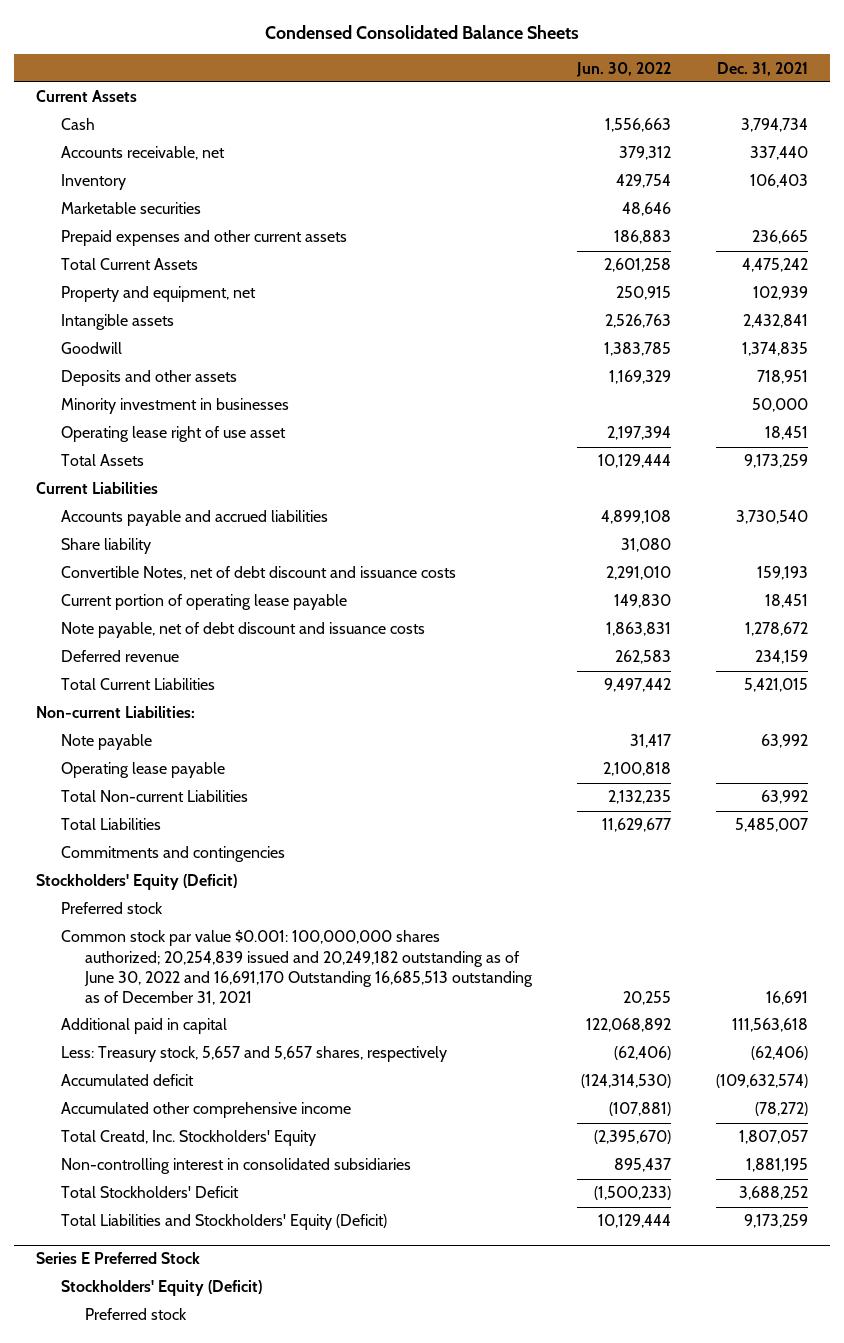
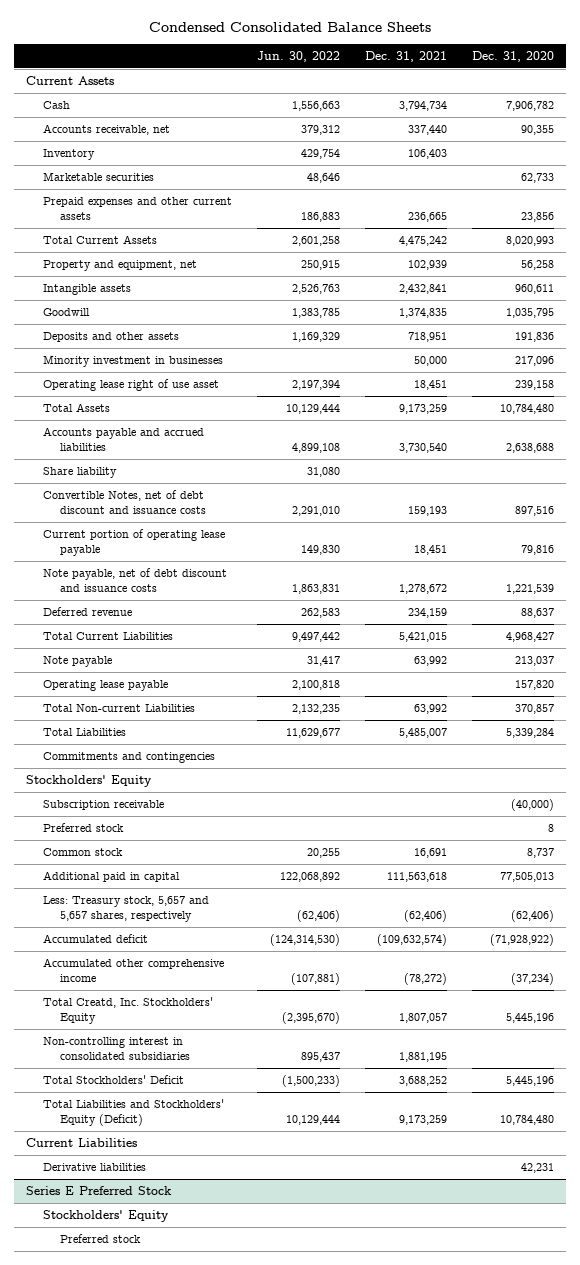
- | Jun. 30, 2022 | Dec. 31, 2021
+ | Jun. 30, 2022 | Dec. 31, 2021 | Dec. 31, 2020
- Non-current Liabilities:
- Stockholders' Equity (Deficit)
+ Stockholders' Equity
+ Subscription receivable | | | (40,000)
- Common stock par value $0.001: 100,000,000 shares authorized; 20,254,839 issued and 20,249,182 outstanding as of June 30, 2022 and 16,691,170 Outstanding 16,685,513 outstanding as of December 31, 2021 | 20,255 | 16,691
+ Common stock | 20,255 | 16,691 | 8,737
moved down: Current Liabilities
+ Derivative liabilities | | | 42,231
@ Series E Preferred Stock
- Stockholders' Equity (Deficit)
+ Stockholders' Equity

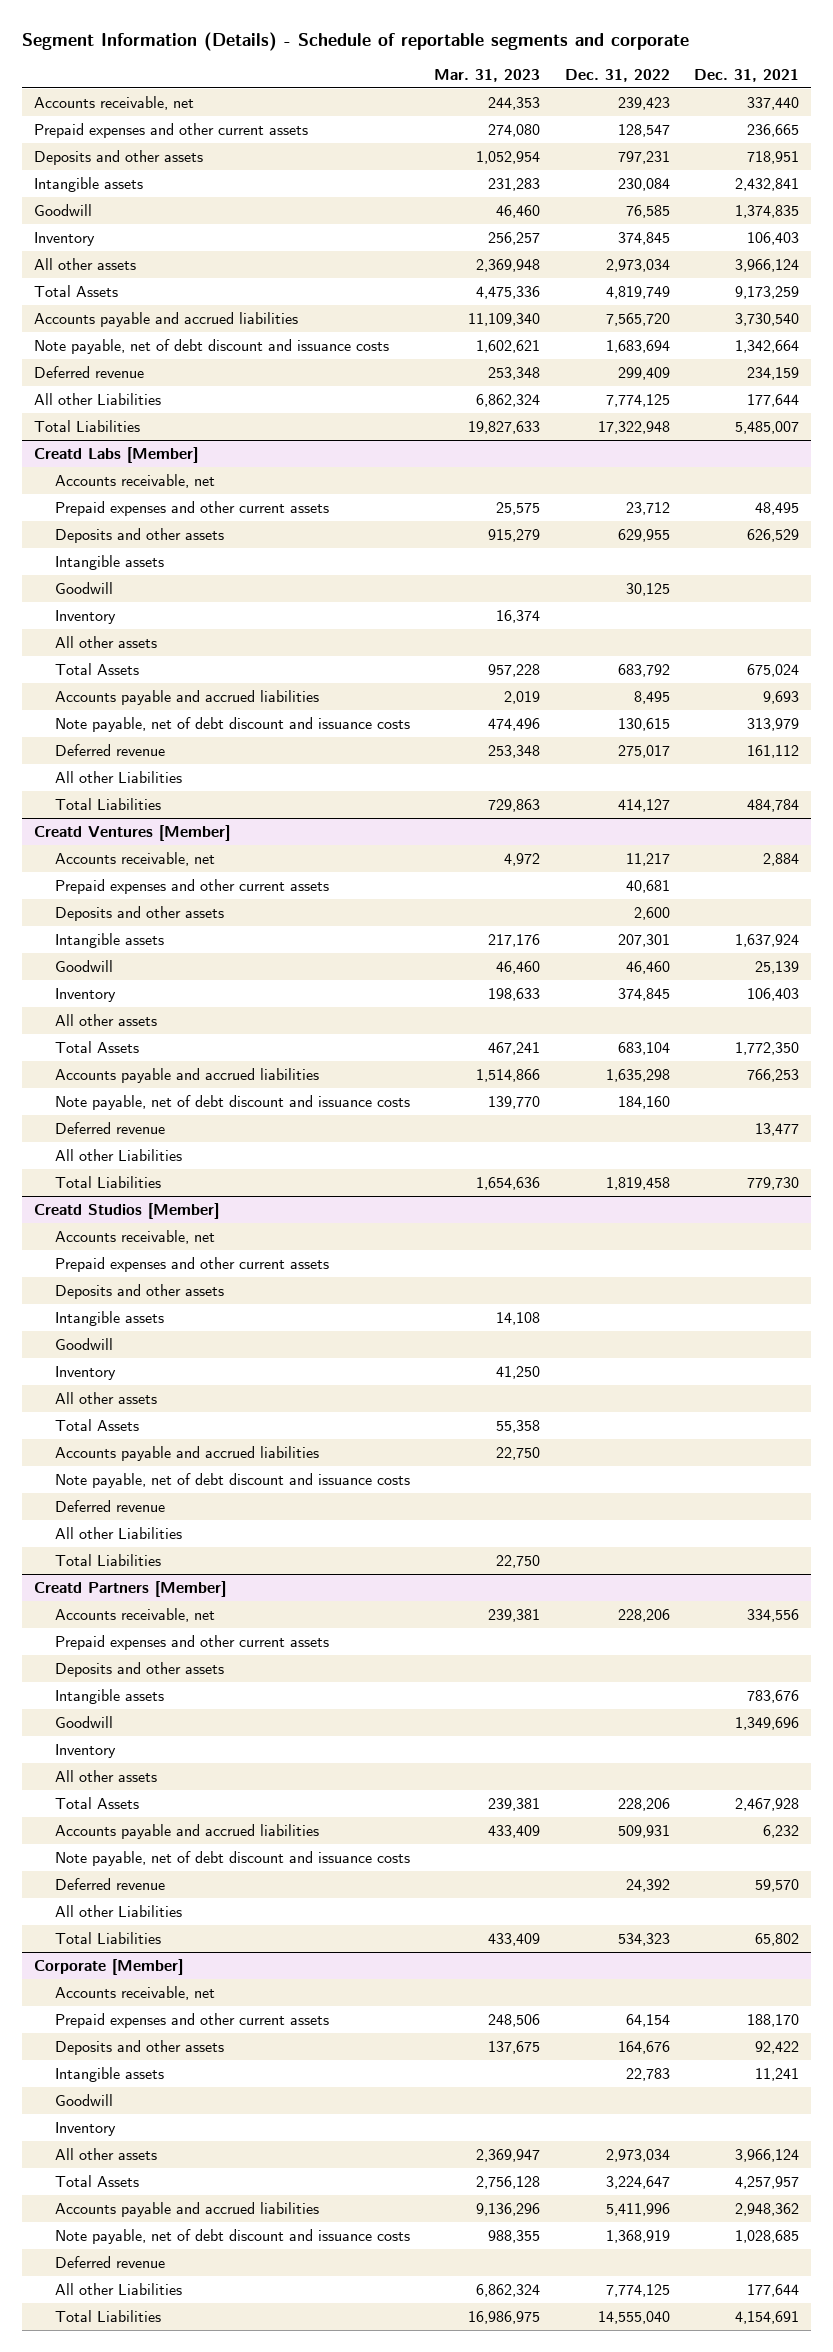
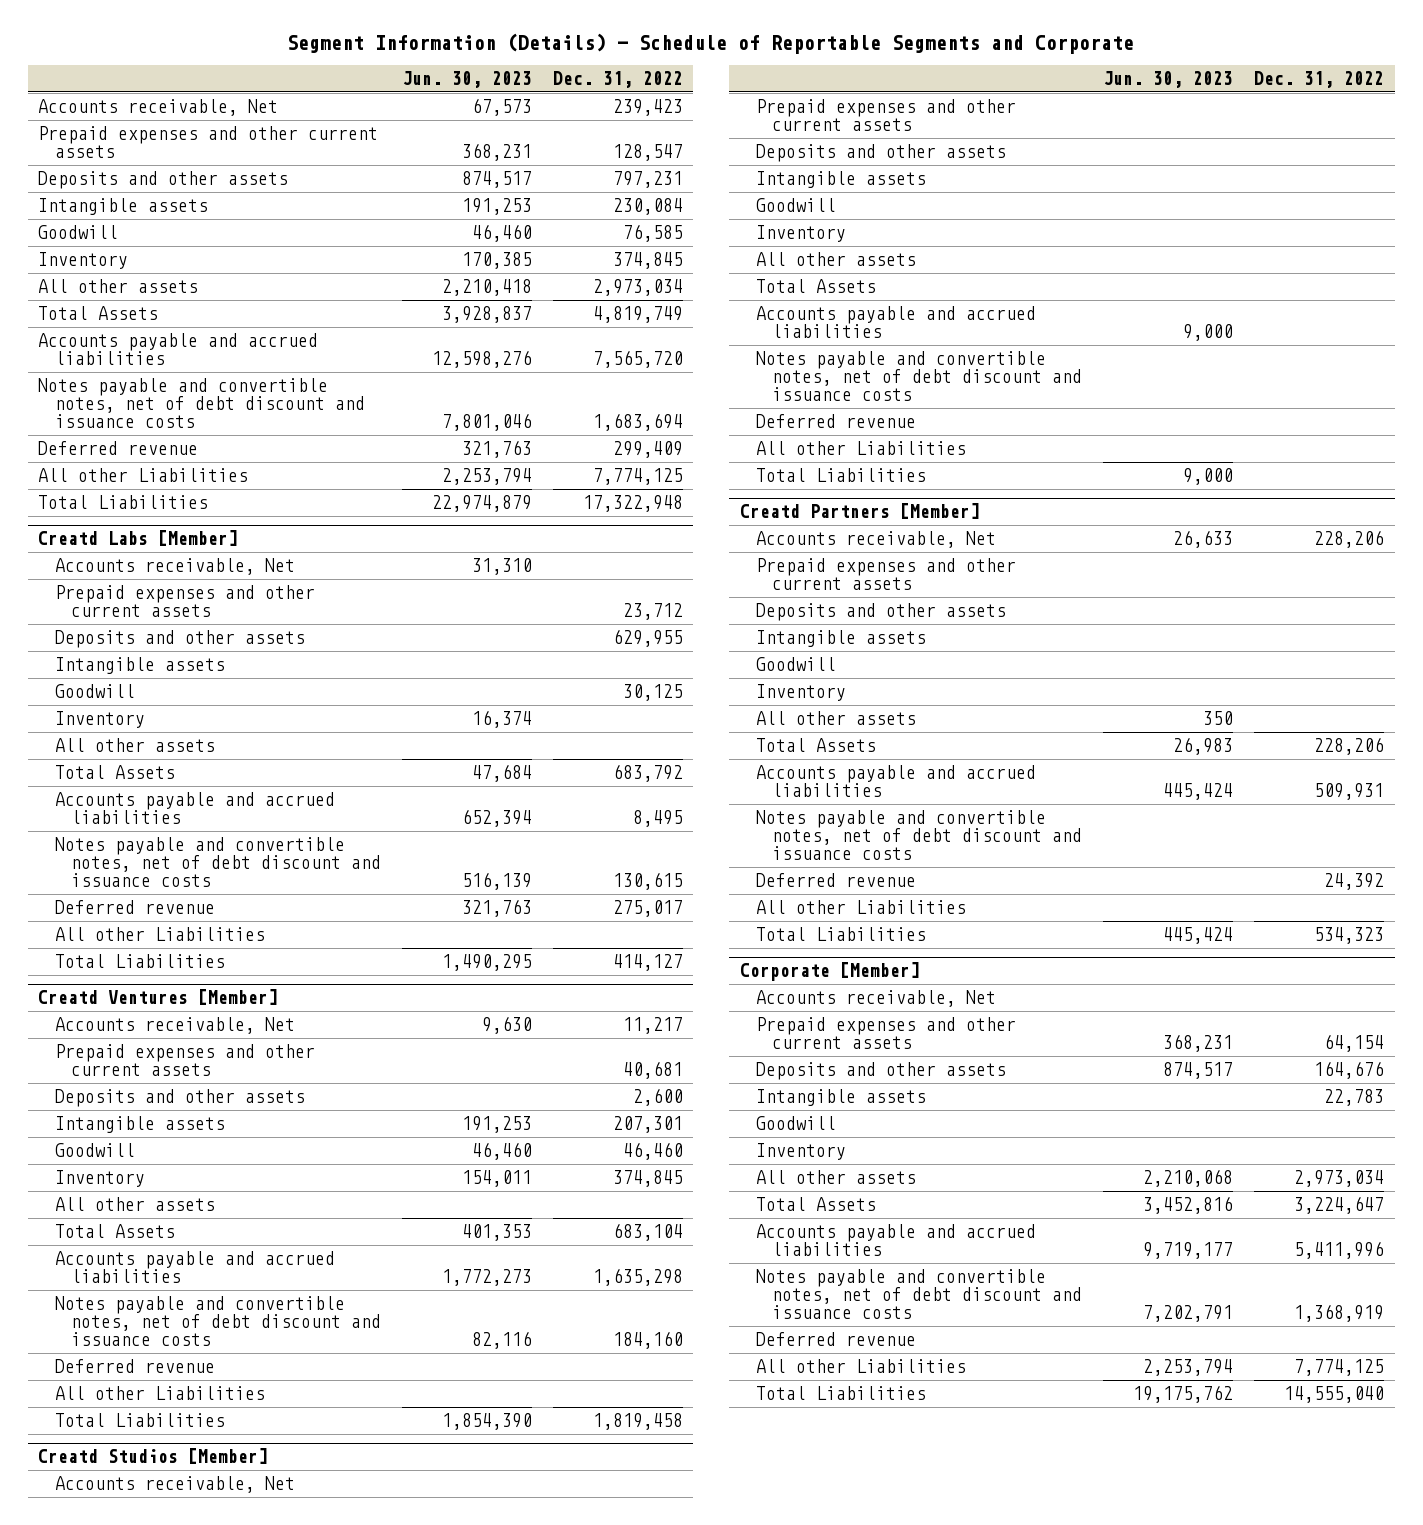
- Segment Information (Details) - Schedule of reportable segments and corporate
+ Segment Information (Details) - Schedule of Reportable Segments and Corporate
- | Mar. 31, 2023 | Dec. 31, 2022 | Dec. 31, 2021
+ | Jun. 30, 2023 | Dec. 31, 2022
- Accounts receivable, net | 244,353 | 239,423 | 337,440
+ Accounts receivable, Net | 67,573 | 239,423
- Note payable, net of debt discount and issuance costs | 1,602,621 | 1,683,694 | 1,342,664
+ Notes payable and convertible notes, net of debt discount and issuance costs | 7,801,046 | 1,683,694
@ Creatd Labs [Member]
- Accounts receivable, net
+ Accounts receivable, Net | 31,310 |
- Note payable, net of debt discount and issuance costs | 474,496 | 130,615 | 313,979
+ Notes payable and convertible notes, net of debt discount and issuance costs | 516,139 | 130,615
@ Creatd Ventures [Member]
- Accounts receivable, net | 4,972 | 11,217 | 2,884
+ Accounts receivable, Net | 9,630 | 11,217
- Note payable, net of debt discount and issuance costs | 139,770 | 184,160 |
+ Notes payable and convertible notes, net of debt discount and issuance costs | 82,116 | 184,160
@ Creatd Studios [Member]
- Accounts receivable, net
+ Accounts receivable, Net
- Note payable, net of debt discount and issuance costs
+ Notes payable and convertible notes, net of debt discount and issuance costs
@ Creatd Partners [Member]
- Accounts receivable, net | 239,381 | 228,206 | 334,556
+ Accounts receivable, Net | 26,633 | 228,206
- Note payable, net of debt discount and issuance costs
+ Notes payable and convertible notes, net of debt discount and issuance costs
@ Corporate [Member]
- Accounts receivable, net
+ Accounts receivable, Net
- Note payable, net of debt discount and issuance costs | 988,355 | 1,368,919 | 1,028,685
+ Notes payable and convertible notes, net of debt discount and issuance costs | 7,202,791 | 1,368,919

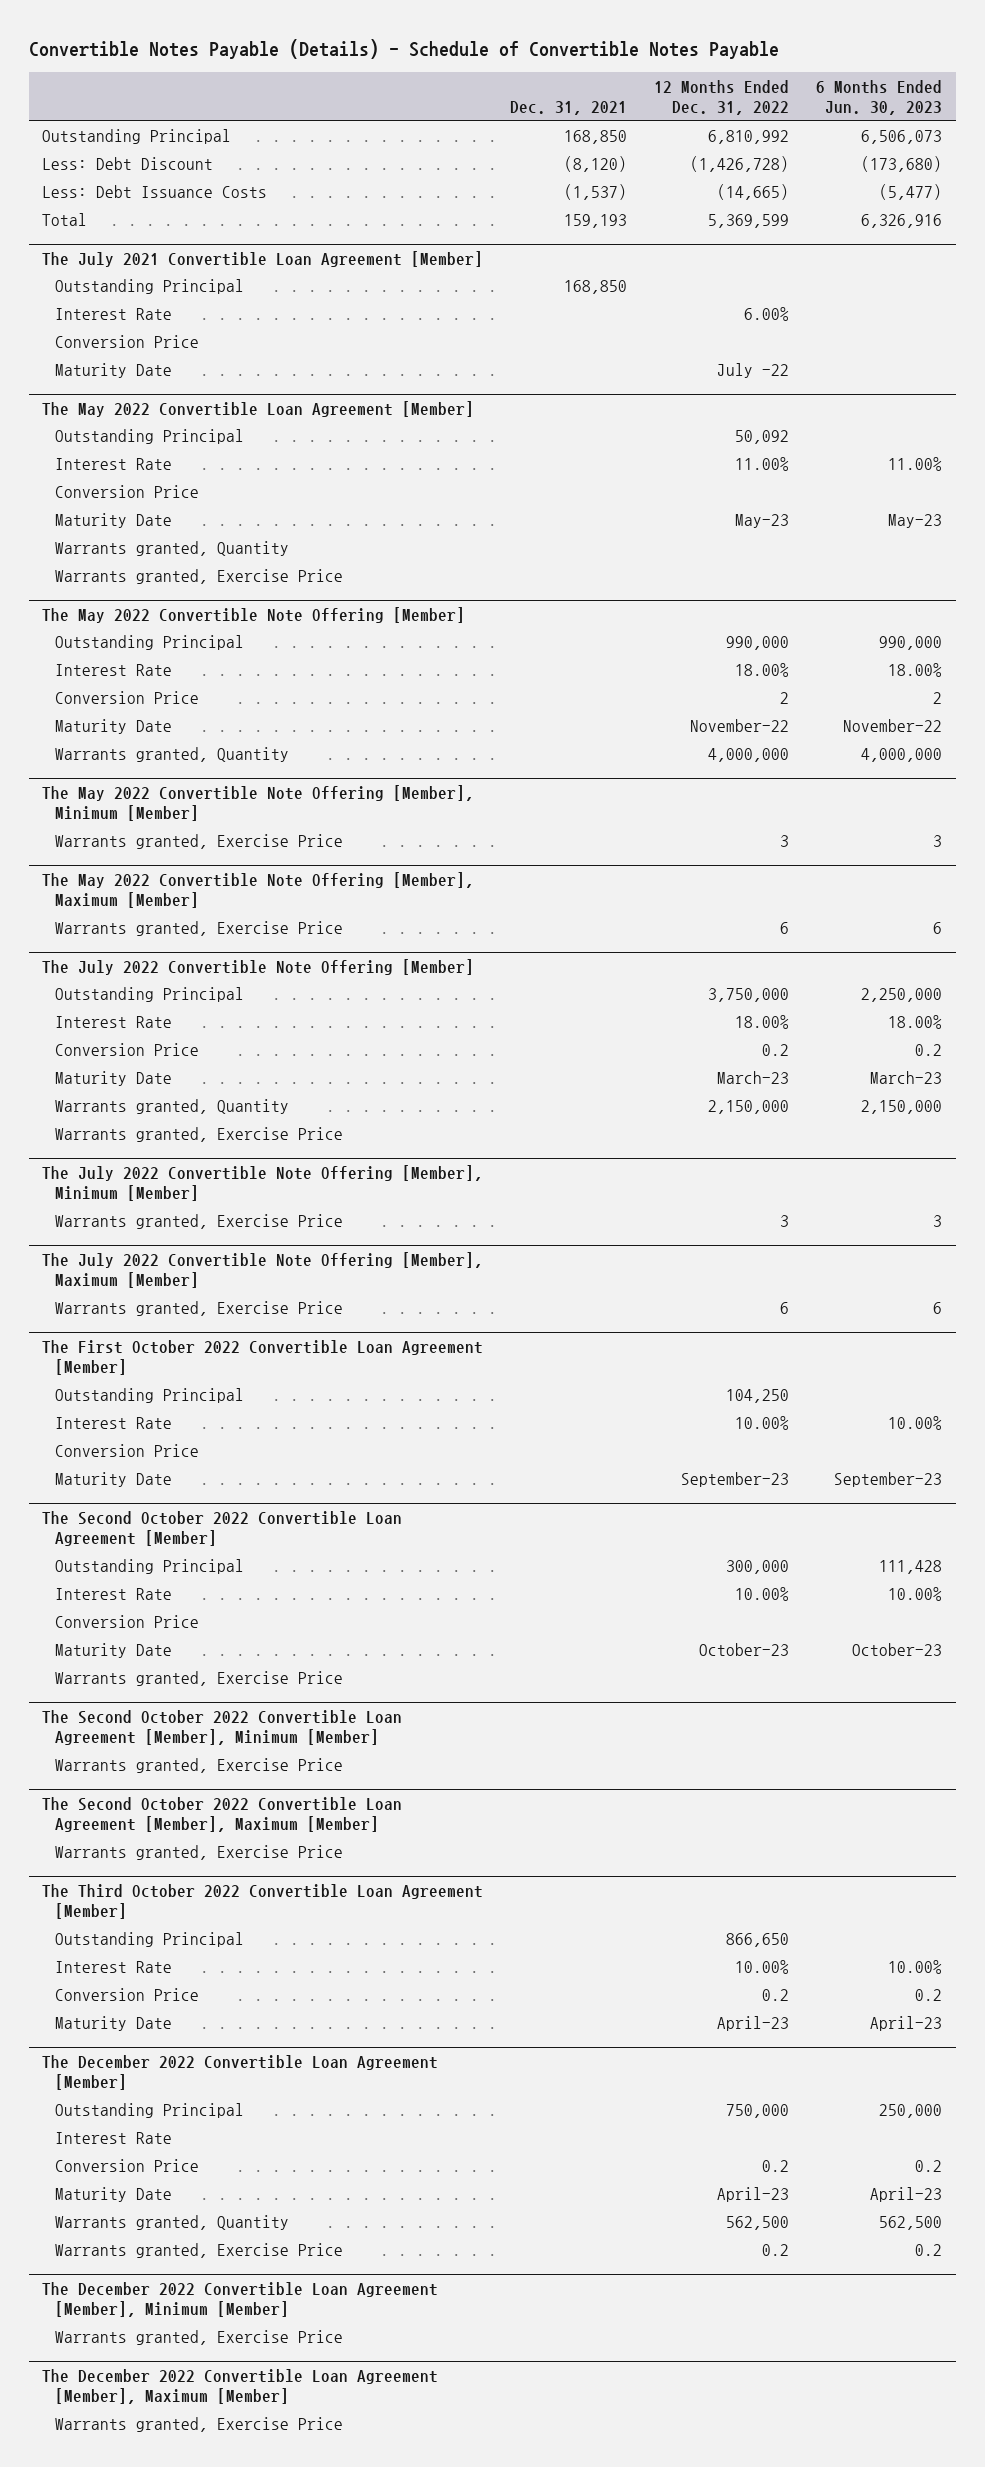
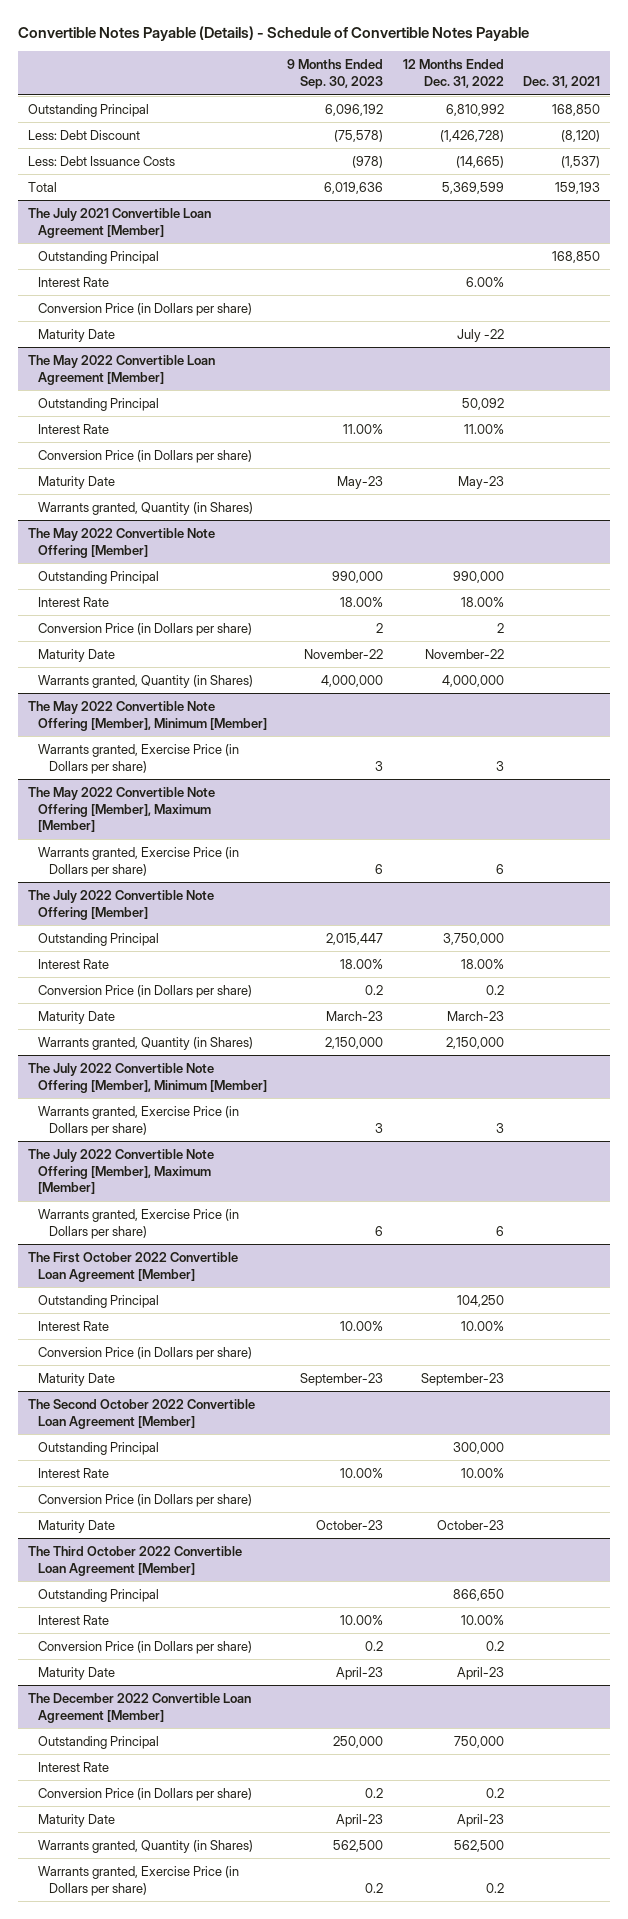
- | Dec. 31, 2021 | 12 Months Ended Dec. 31, 2022 | 6 Months Ended Jun. 30, 2023
+ | 9 Months Ended Sep. 30, 2023 | 12 Months Ended Dec. 31, 2022 | Dec. 31, 2021
@ The July 2021 Convertible Loan Agreement [Member]
- Conversion Price
+ Conversion Price (in Dollars per share)
@ The May 2022 Convertible Loan Agreement [Member]
- Conversion Price
+ Conversion Price (in Dollars per share)
- Warrants granted, Quantity
- Warrants granted, Exercise Price
+ Warrants granted, Quantity (in Shares)
@ The May 2022 Convertible Note Offering [Member]
- Conversion Price | | 2 | 2
+ Conversion Price (in Dollars per share) | 2 | 2 |
- Warrants granted, Quantity | | 4,000,000 | 4,000,000
+ Warrants granted, Quantity (in Shares) | 4,000,000 | 4,000,000 |
@ The May 2022 Convertible Note Offering [Member], Minimum [Member]
- Warrants granted, Exercise Price | | 3 | 3
+ Warrants granted, Exercise Price (in Dollars per share) | 3 | 3 |
@ The May 2022 Convertible Note Offering [Member], Maximum [Member]
- Warrants granted, Exercise Price | | 6 | 6
+ Warrants granted, Exercise Price (in Dollars per share) | 6 | 6 |
@ The July 2022 Convertible Note Offering [Member]
- Conversion Price | | 0.2 | 0.2
+ Conversion Price (in Dollars per share) | 0.2 | 0.2 |
- Warrants granted, Quantity | | 2,150,000 | 2,150,000
- Warrants granted, Exercise Price
+ Warrants granted, Quantity (in Shares) | 2,150,000 | 2,150,000 |
@ The July 2022 Convertible Note Offering [Member], Minimum [Member]
- Warrants granted, Exercise Price | | 3 | 3
+ Warrants granted, Exercise Price (in Dollars per share) | 3 | 3 |
@ The July 2022 Convertible Note Offering [Member], Maximum [Member]
- Warrants granted, Exercise Price | | 6 | 6
+ Warrants granted, Exercise Price (in Dollars per share) | 6 | 6 |
@ The First October 2022 Convertible Loan Agreement [Member]
- Conversion Price
+ Conversion Price (in Dollars per share)
@ The Second October 2022 Convertible Loan Agreement [Member]
- Conversion Price
+ Conversion Price (in Dollars per share)
- Warrants granted, Exercise Price
- The Second October 2022 Convertible Loan Agreement [Member], Minimum [Member]
- Warrants granted, Exercise Price
- The Second October 2022 Convertible Loan Agreement [Member], Maximum [Member]
- Warrants granted, Exercise Price
@ The Third October 2022 Convertible Loan Agreement [Member]
- Conversion Price | | 0.2 | 0.2
+ Conversion Price (in Dollars per share) | 0.2 | 0.2 |
@ The December 2022 Convertible Loan Agreement [Member]
- Conversion Price | | 0.2 | 0.2
+ Conversion Price (in Dollars per share) | 0.2 | 0.2 |
- Warrants granted, Quantity | | 562,500 | 562,500
- Warrants granted, Exercise Price | | 0.2 | 0.2
- The December 2022 Convertible Loan Agreement [Member], Minimum [Member]
- Warrants granted, Exercise Price
- The December 2022 Convertible Loan Agreement [Member], Maximum [Member]
- Warrants granted, Exercise Price
@ The December 2022 Convertible Loan Agreement [Member]
+ Warrants granted, Quantity (in Shares) | 562,500 | 562,500 |
+ Warrants granted, Exercise Price (in Dollars per share) | 0.2 | 0.2 |

